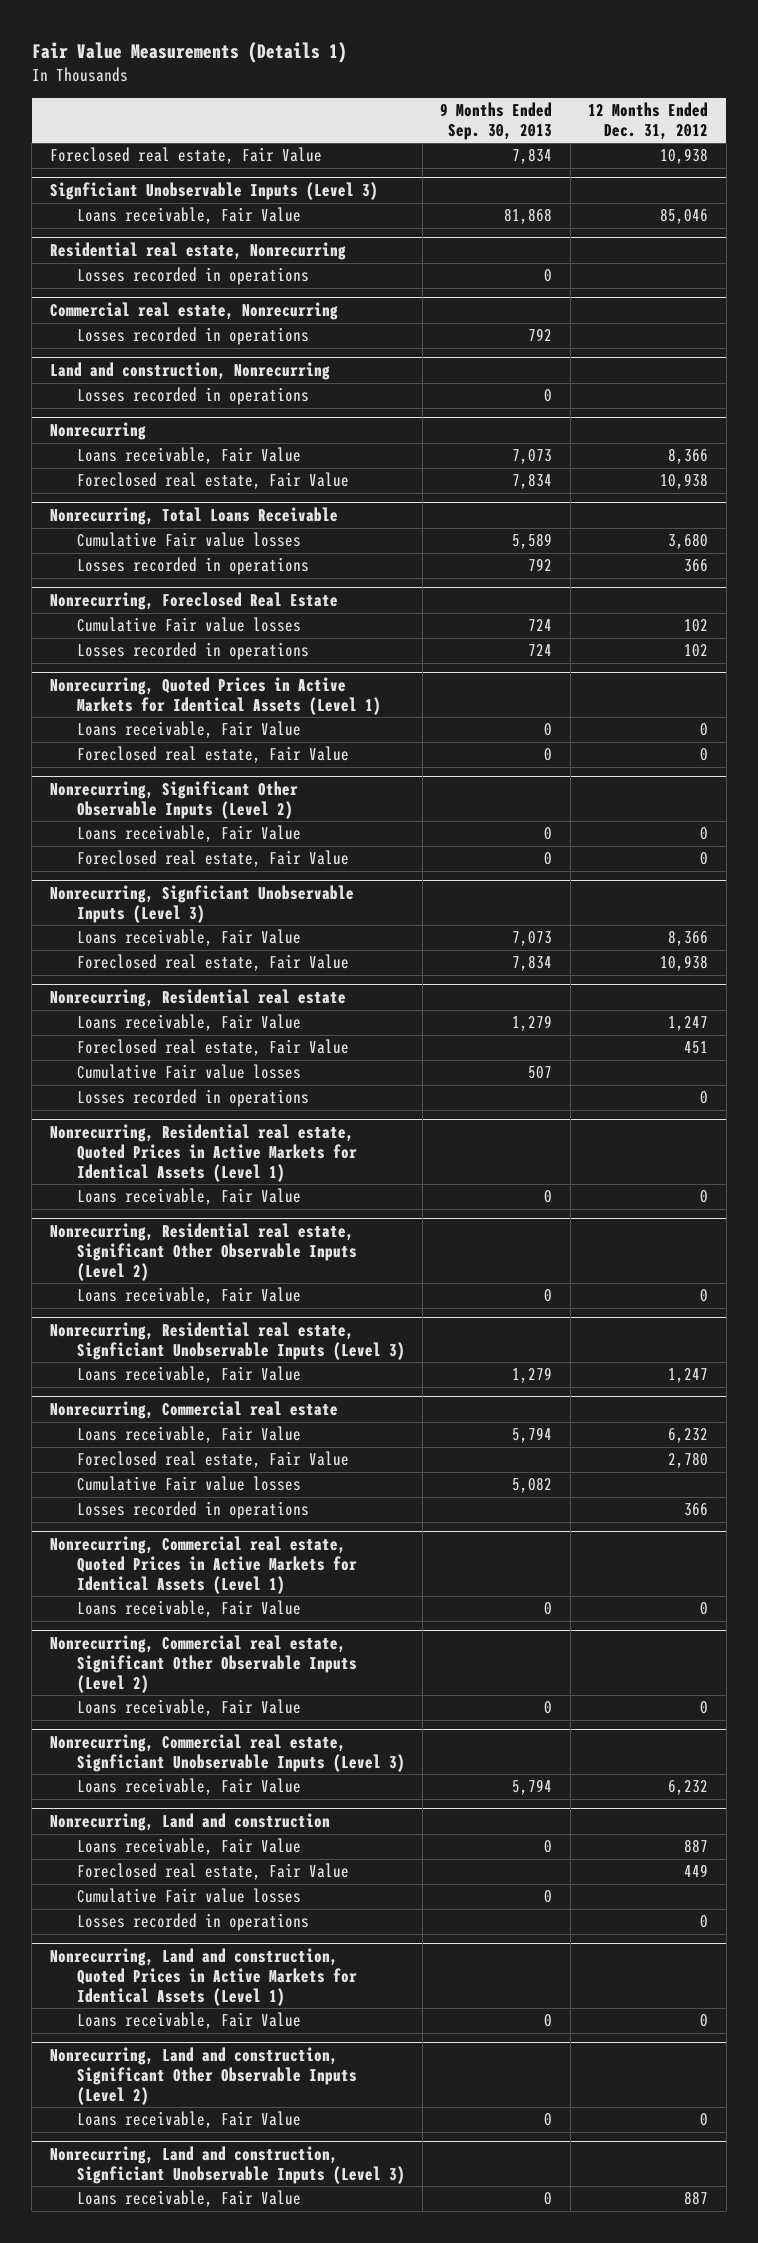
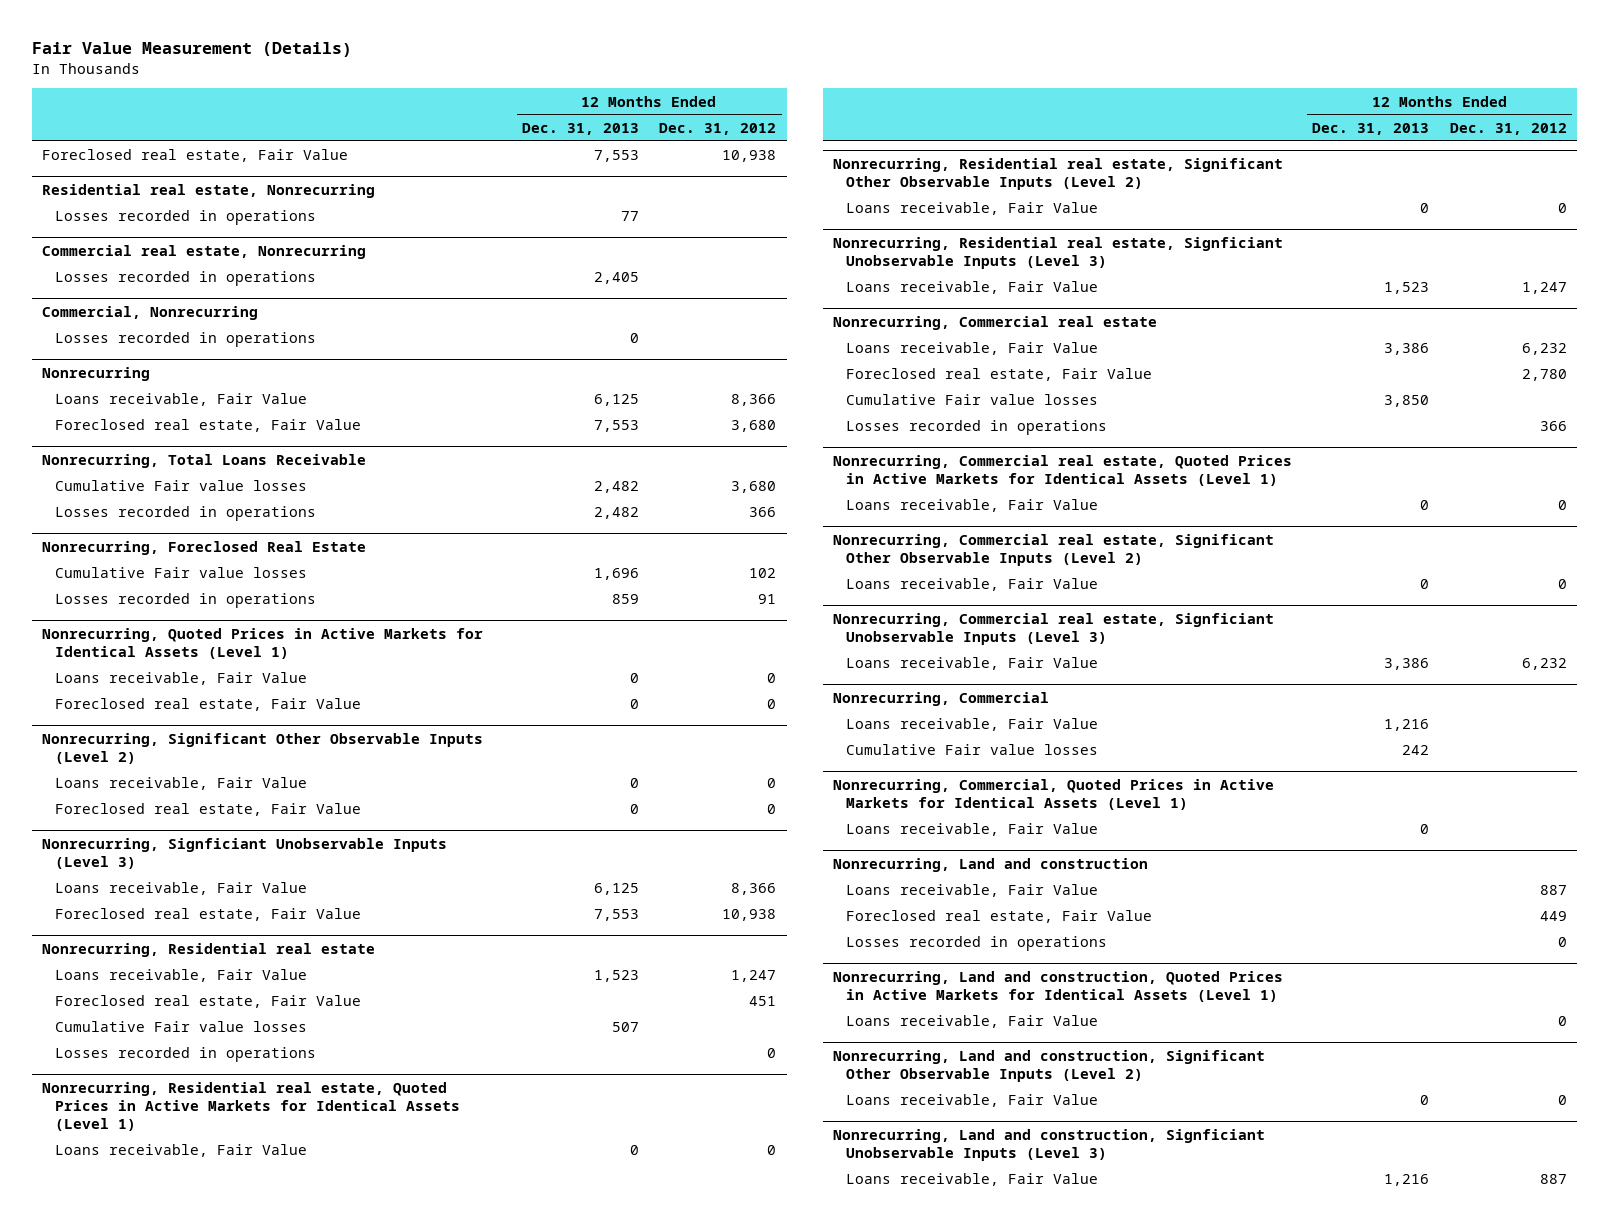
- Fair Value Measurements (Details 1)
+ Fair Value Measurement (Details)
- | 9 Months Ended Sep. 30, 2013 | 12 Months Ended Dec. 31, 2012
+ | 12 Months Ended Dec. 31, 2013 | 12 Months Ended Dec. 31, 2012
- Signficiant Unobservable Inputs (Level 3)
- Loans receivable, Fair Value | 81,868 | 85,046
- Land and construction, Nonrecurring
+ Commercial, Nonrecurring
@ Nonrecurring
- Foreclosed real estate, Fair Value | 7,834 | 10,938
+ Foreclosed real estate, Fair Value | 7,553 | 3,680
@ Nonrecurring, Foreclosed Real Estate
- Losses recorded in operations | 724 | 102
+ Losses recorded in operations | 859 | 91
+ Nonrecurring, Commercial
+ Loans receivable, Fair Value | 1,216 |
+ Cumulative Fair value losses | 242 |
+ Nonrecurring, Commercial, Quoted Prices in Active Markets for Identical Assets (Level 1)
+ Loans receivable, Fair Value | 0 |
@ Nonrecurring, Land and construction
- Cumulative Fair value losses | 0 |

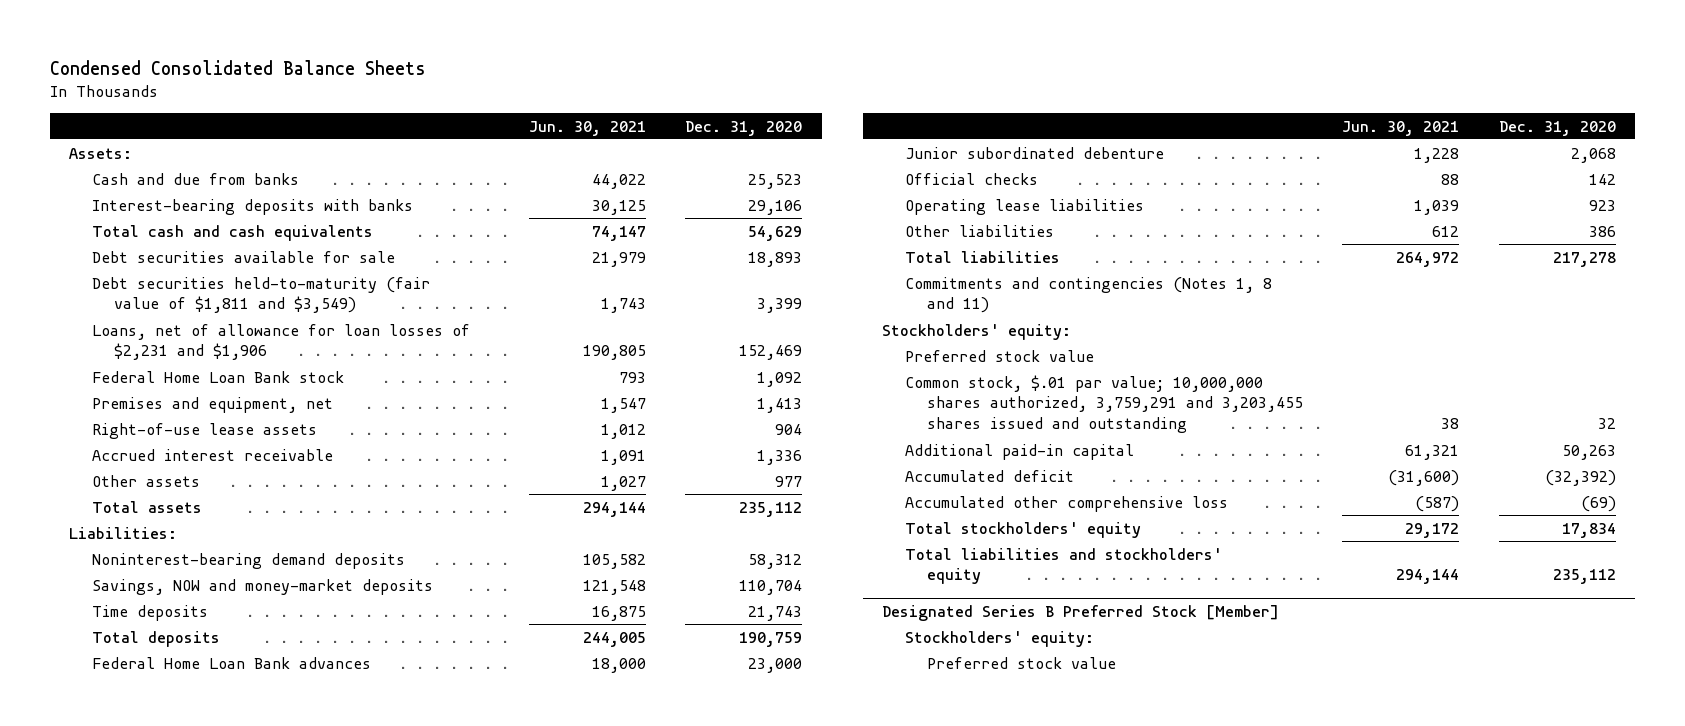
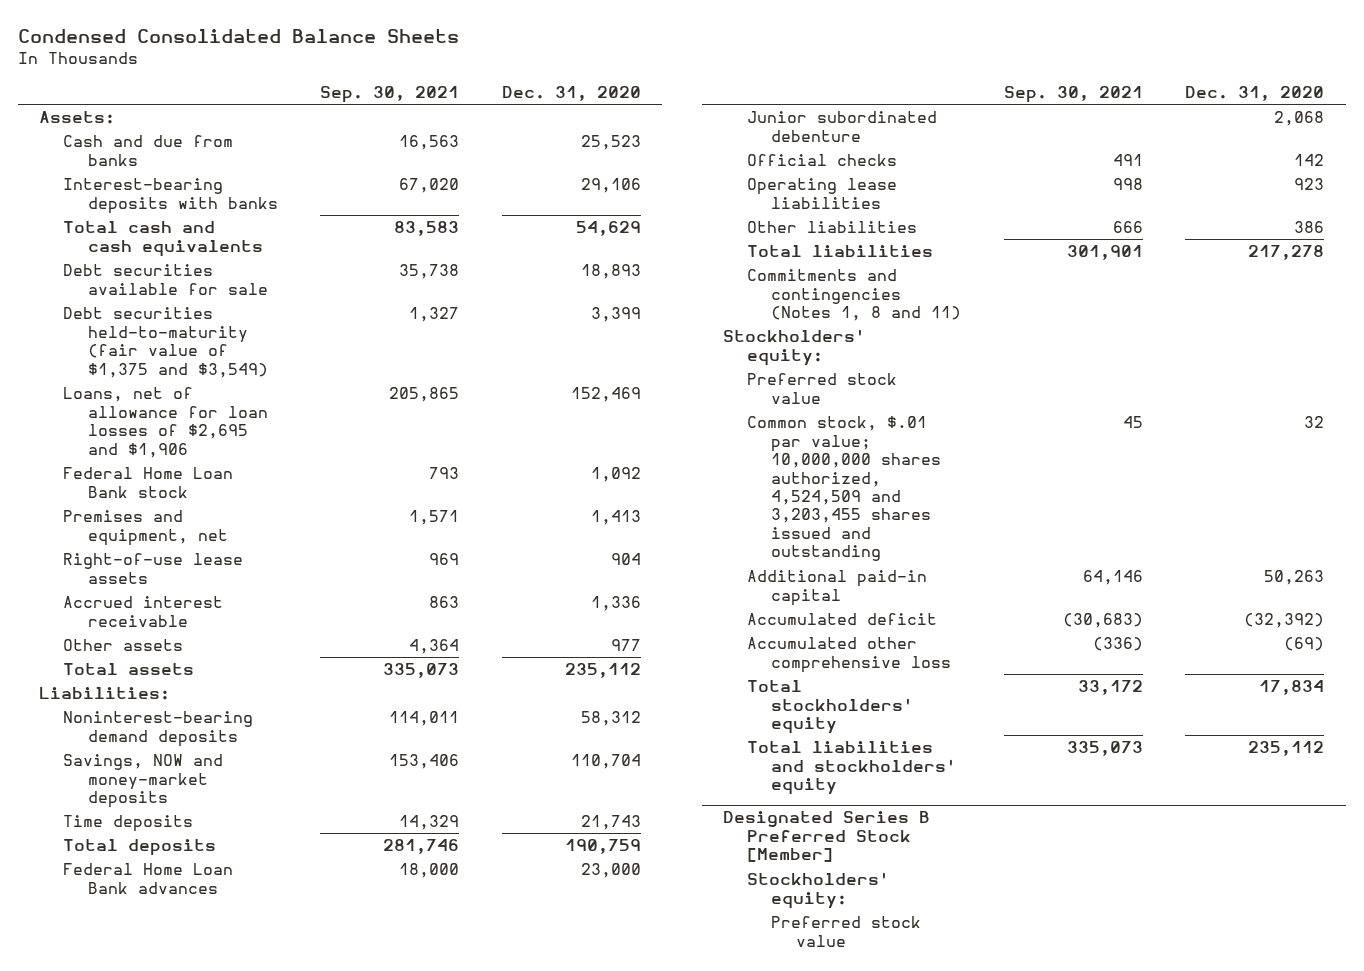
- | Jun. 30, 2021 | Dec. 31, 2020
+ | Sep. 30, 2021 | Dec. 31, 2020
- Debt securities held-to-maturity (fair value of $1,811 and $3,549) | 1,743 | 3,399
- Loans, net of allowance for loan losses of $2,231 and $1,906 | 190,805 | 152,469
+ Debt securities held-to-maturity (fair value of $1,375 and $3,549) | 1,327 | 3,399
+ Loans, net of allowance for loan losses of $2,695 and $1,906 | 205,865 | 152,469
- Common stock, $.01 par value; 10,000,000 shares authorized, 3,759,291 and 3,203,455 shares issued and outstanding | 38 | 32
+ Common stock, $.01 par value; 10,000,000 shares authorized, 4,524,509 and 3,203,455 shares issued and outstanding | 45 | 32

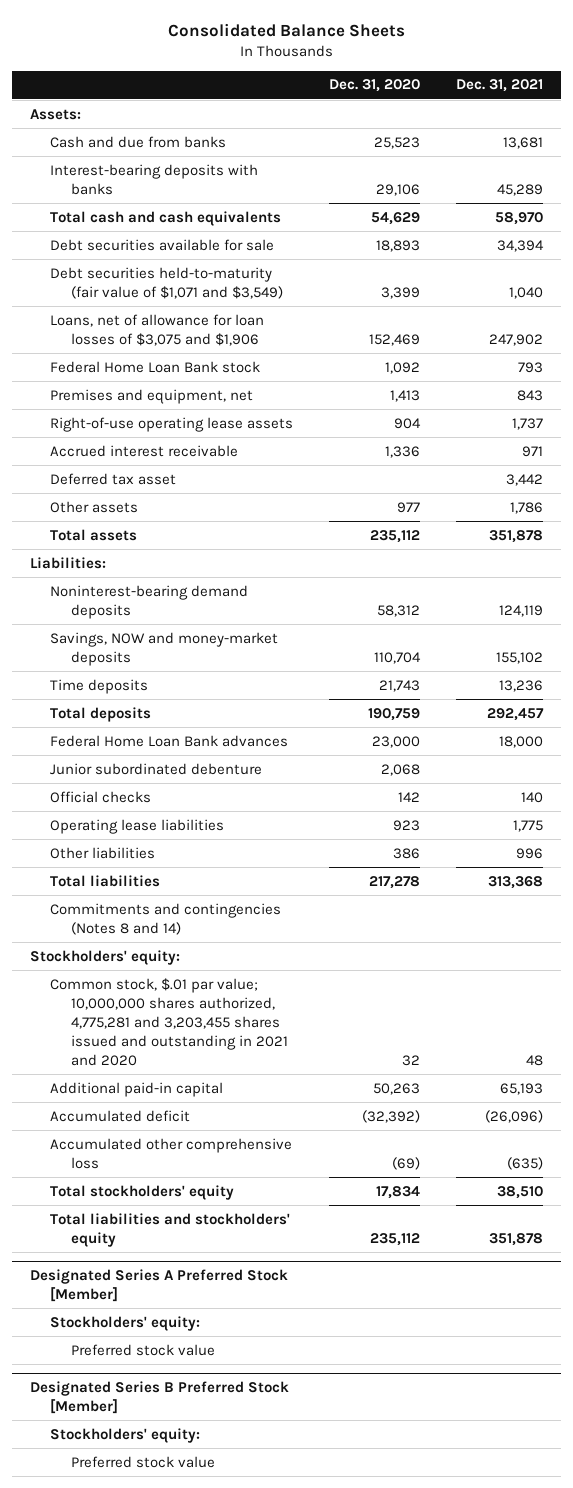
- Condensed Consolidated Balance Sheets
+ Consolidated Balance Sheets
- | Sep. 30, 2021 | Dec. 31, 2020
+ | Dec. 31, 2020 | Dec. 31, 2021
- Debt securities held-to-maturity (fair value of $1,375 and $3,549) | 1,327 | 3,399
- Loans, net of allowance for loan losses of $2,695 and $1,906 | 205,865 | 152,469
+ Debt securities held-to-maturity (fair value of $1,071 and $3,549) | 3,399 | 1,040
+ Loans, net of allowance for loan losses of $3,075 and $1,906 | 152,469 | 247,902
- Right-of-use lease assets | 969 | 904
+ Right-of-use operating lease assets | 904 | 1,737
+ Deferred tax asset | | 3,442
- Commitments and contingencies (Notes 1, 8 and 11)
+ Commitments and contingencies (Notes 8 and 14)
- Preferred stock value
- Common stock, $.01 par value; 10,000,000 shares authorized, 4,524,509 and 3,203,455 shares issued and outstanding | 45 | 32
+ Common stock, $.01 par value; 10,000,000 shares authorized, 4,775,281 and 3,203,455 shares issued and outstanding in 2021 and 2020 | 32 | 48
+ Designated Series A Preferred Stock [Member]
+ Stockholders' equity:
+ Preferred stock value

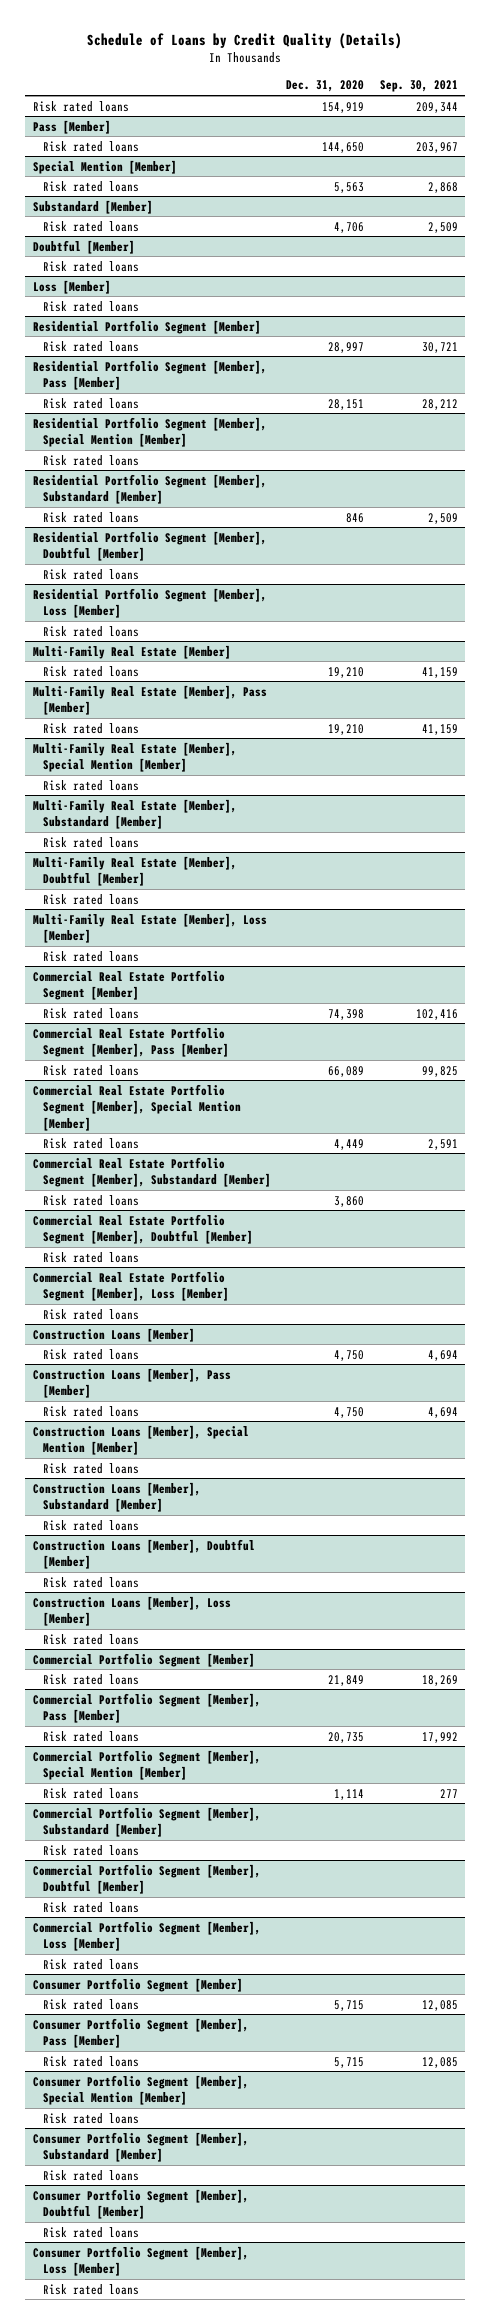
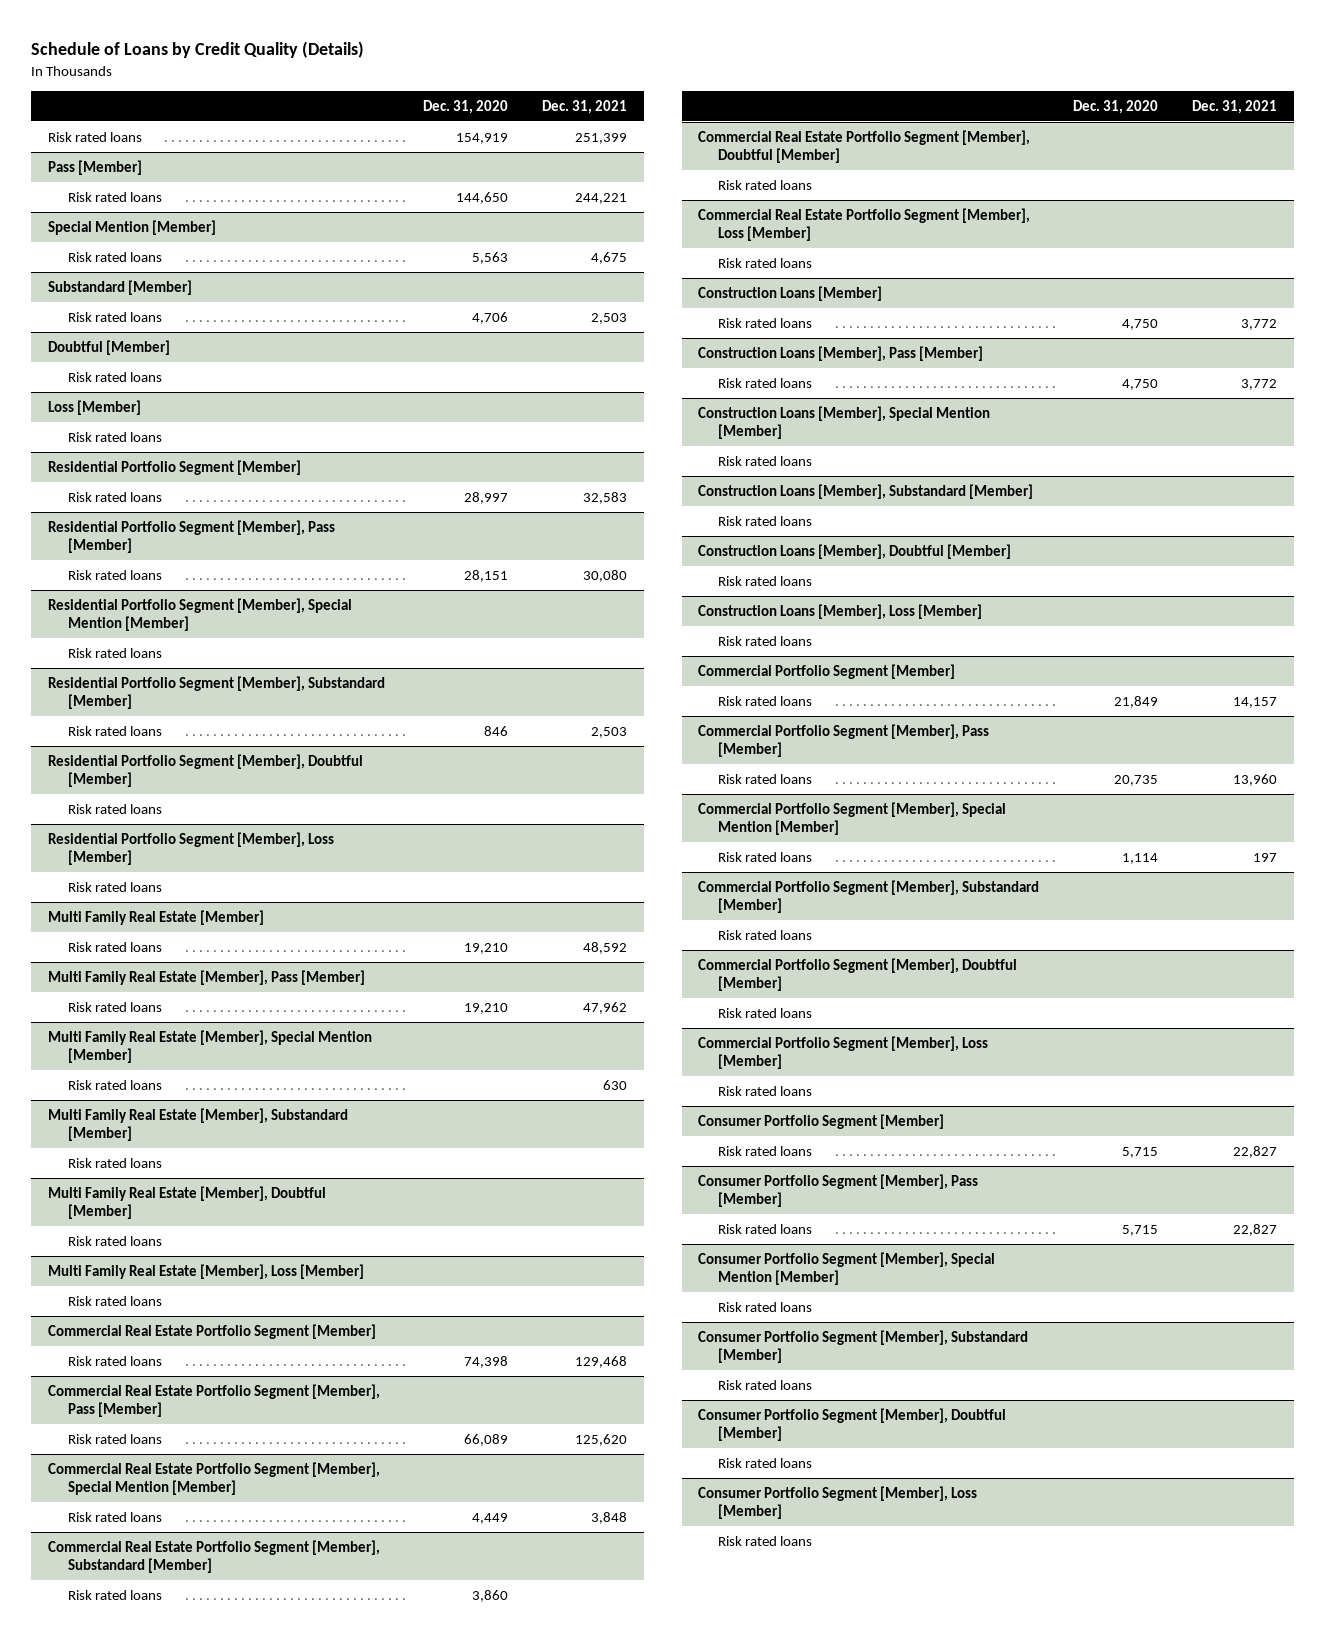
- | Dec. 31, 2020 | Sep. 30, 2021
+ | Dec. 31, 2020 | Dec. 31, 2021
- Multi-Family Real Estate [Member]
+ Multi Family Real Estate [Member]
- Multi-Family Real Estate [Member], Pass [Member]
+ Multi Family Real Estate [Member], Pass [Member]
- Multi-Family Real Estate [Member], Special Mention [Member]
+ Multi Family Real Estate [Member], Special Mention [Member]
- Multi-Family Real Estate [Member], Substandard [Member]
+ Multi Family Real Estate [Member], Substandard [Member]
- Multi-Family Real Estate [Member], Doubtful [Member]
+ Multi Family Real Estate [Member], Doubtful [Member]
- Multi-Family Real Estate [Member], Loss [Member]
+ Multi Family Real Estate [Member], Loss [Member]

